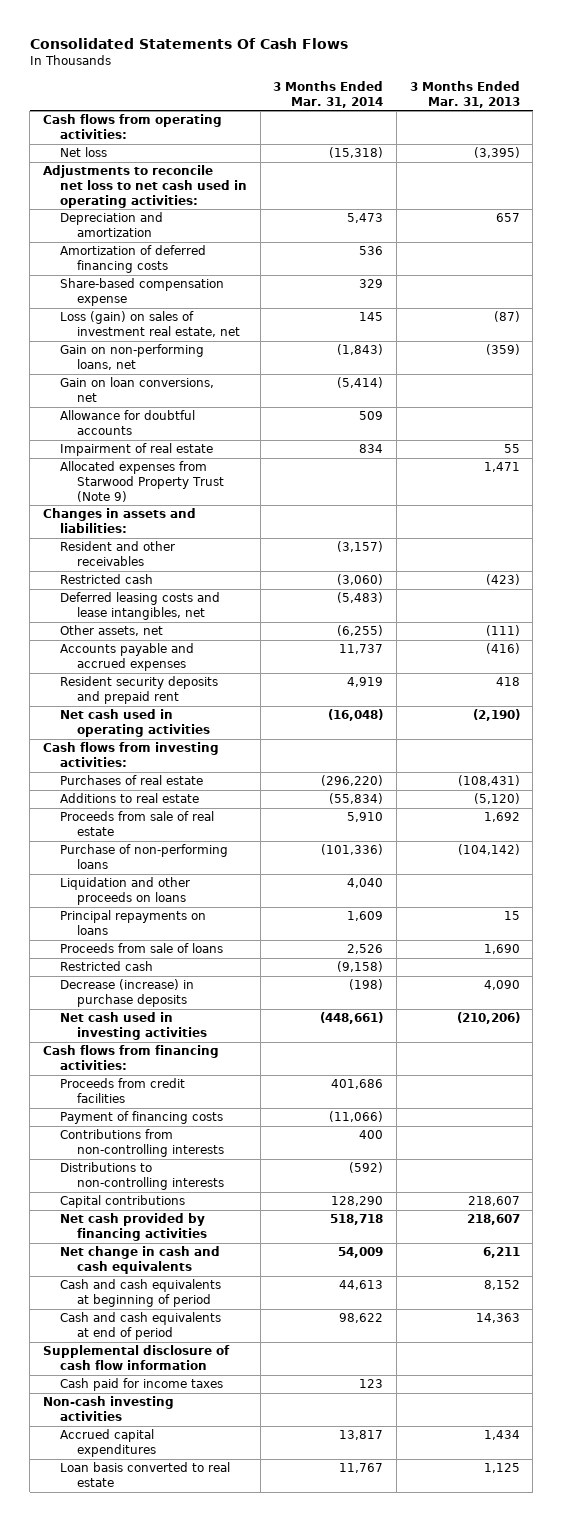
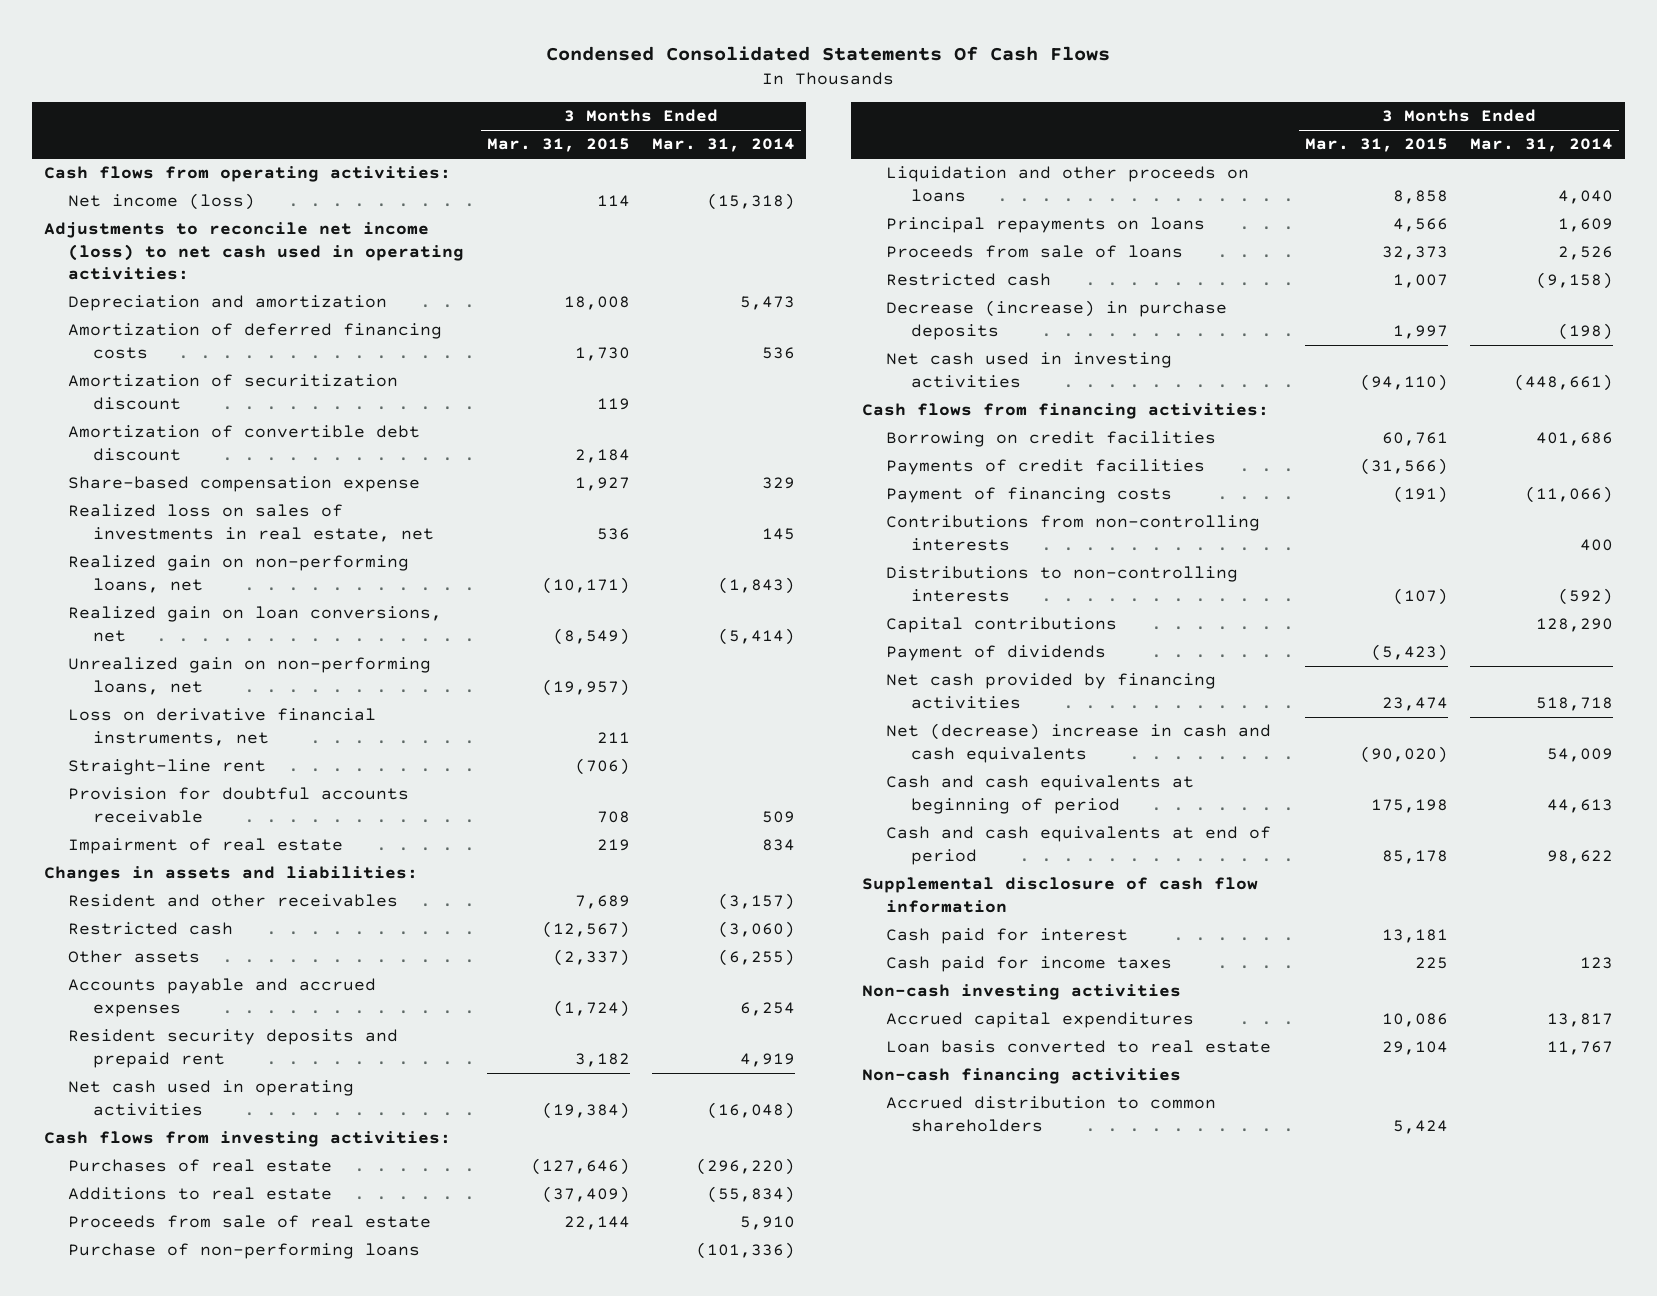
- Consolidated Statements Of Cash Flows
+ Condensed Consolidated Statements Of Cash Flows
- | 3 Months Ended Mar. 31, 2014 | 3 Months Ended Mar. 31, 2013
+ | 3 Months Ended Mar. 31, 2015 | 3 Months Ended Mar. 31, 2014
- Net loss | (15,318) | (3,395)
- Adjustments to reconcile net loss to net cash used in operating activities:
+ Net income (loss) | 114 | (15,318)
+ Adjustments to reconcile net income (loss) to net cash used in operating activities:
+ Amortization of securitization discount | 119 |
+ Amortization of convertible debt discount | 2,184 |
- Loss (gain) on sales of investment real estate, net | 145 | (87)
- Gain on non-performing loans, net | (1,843) | (359)
- Gain on loan conversions, net | (5,414) |
- Allowance for doubtful accounts | 509 |
+ Realized loss on sales of investments in real estate, net | 536 | 145
+ Realized gain on non-performing loans, net | (10,171) | (1,843)
+ Realized gain on loan conversions, net | (8,549) | (5,414)
+ Unrealized gain on non-performing loans, net | (19,957) |
+ Loss on derivative financial instruments, net | 211 |
+ Straight-line rent | (706) |
+ Provision for doubtful accounts receivable | 708 | 509
- Allocated expenses from Starwood Property Trust (Note 9) | | 1,471
- Deferred leasing costs and lease intangibles, net | (5,483) |
- Other assets, net | (6,255) | (111)
- Accounts payable and accrued expenses | 11,737 | (416)
+ Other assets | (2,337) | (6,255)
+ Accounts payable and accrued expenses | (1,724) | 6,254
- Proceeds from credit facilities | 401,686 |
+ Borrowing on credit facilities | 60,761 | 401,686
+ Payments of credit facilities | (31,566) |
+ Payment of dividends | (5,423) |
- Net change in cash and cash equivalents | 54,009 | 6,211
+ Net (decrease) increase in cash and cash equivalents | (90,020) | 54,009
+ Cash paid for interest | 13,181 |
+ Non-cash financing activities
+ Accrued distribution to common shareholders | 5,424 |

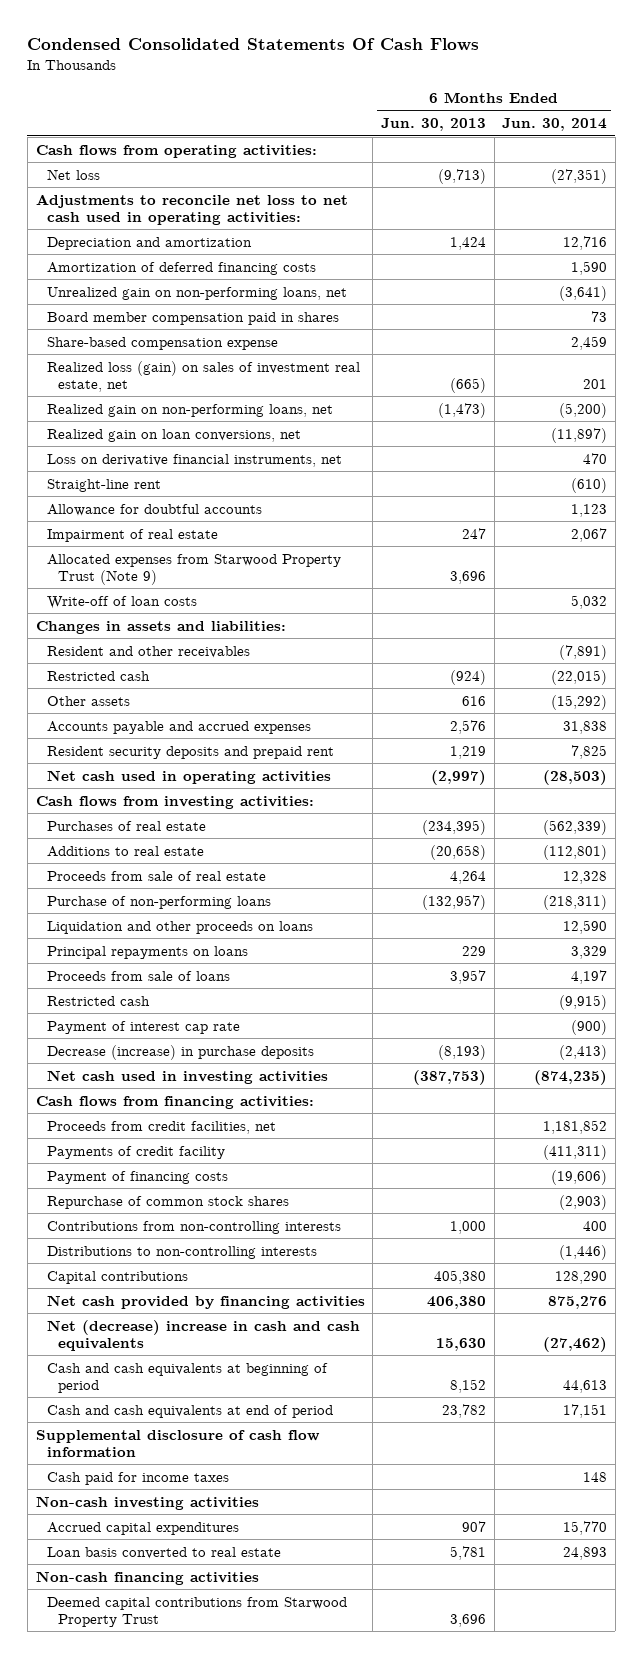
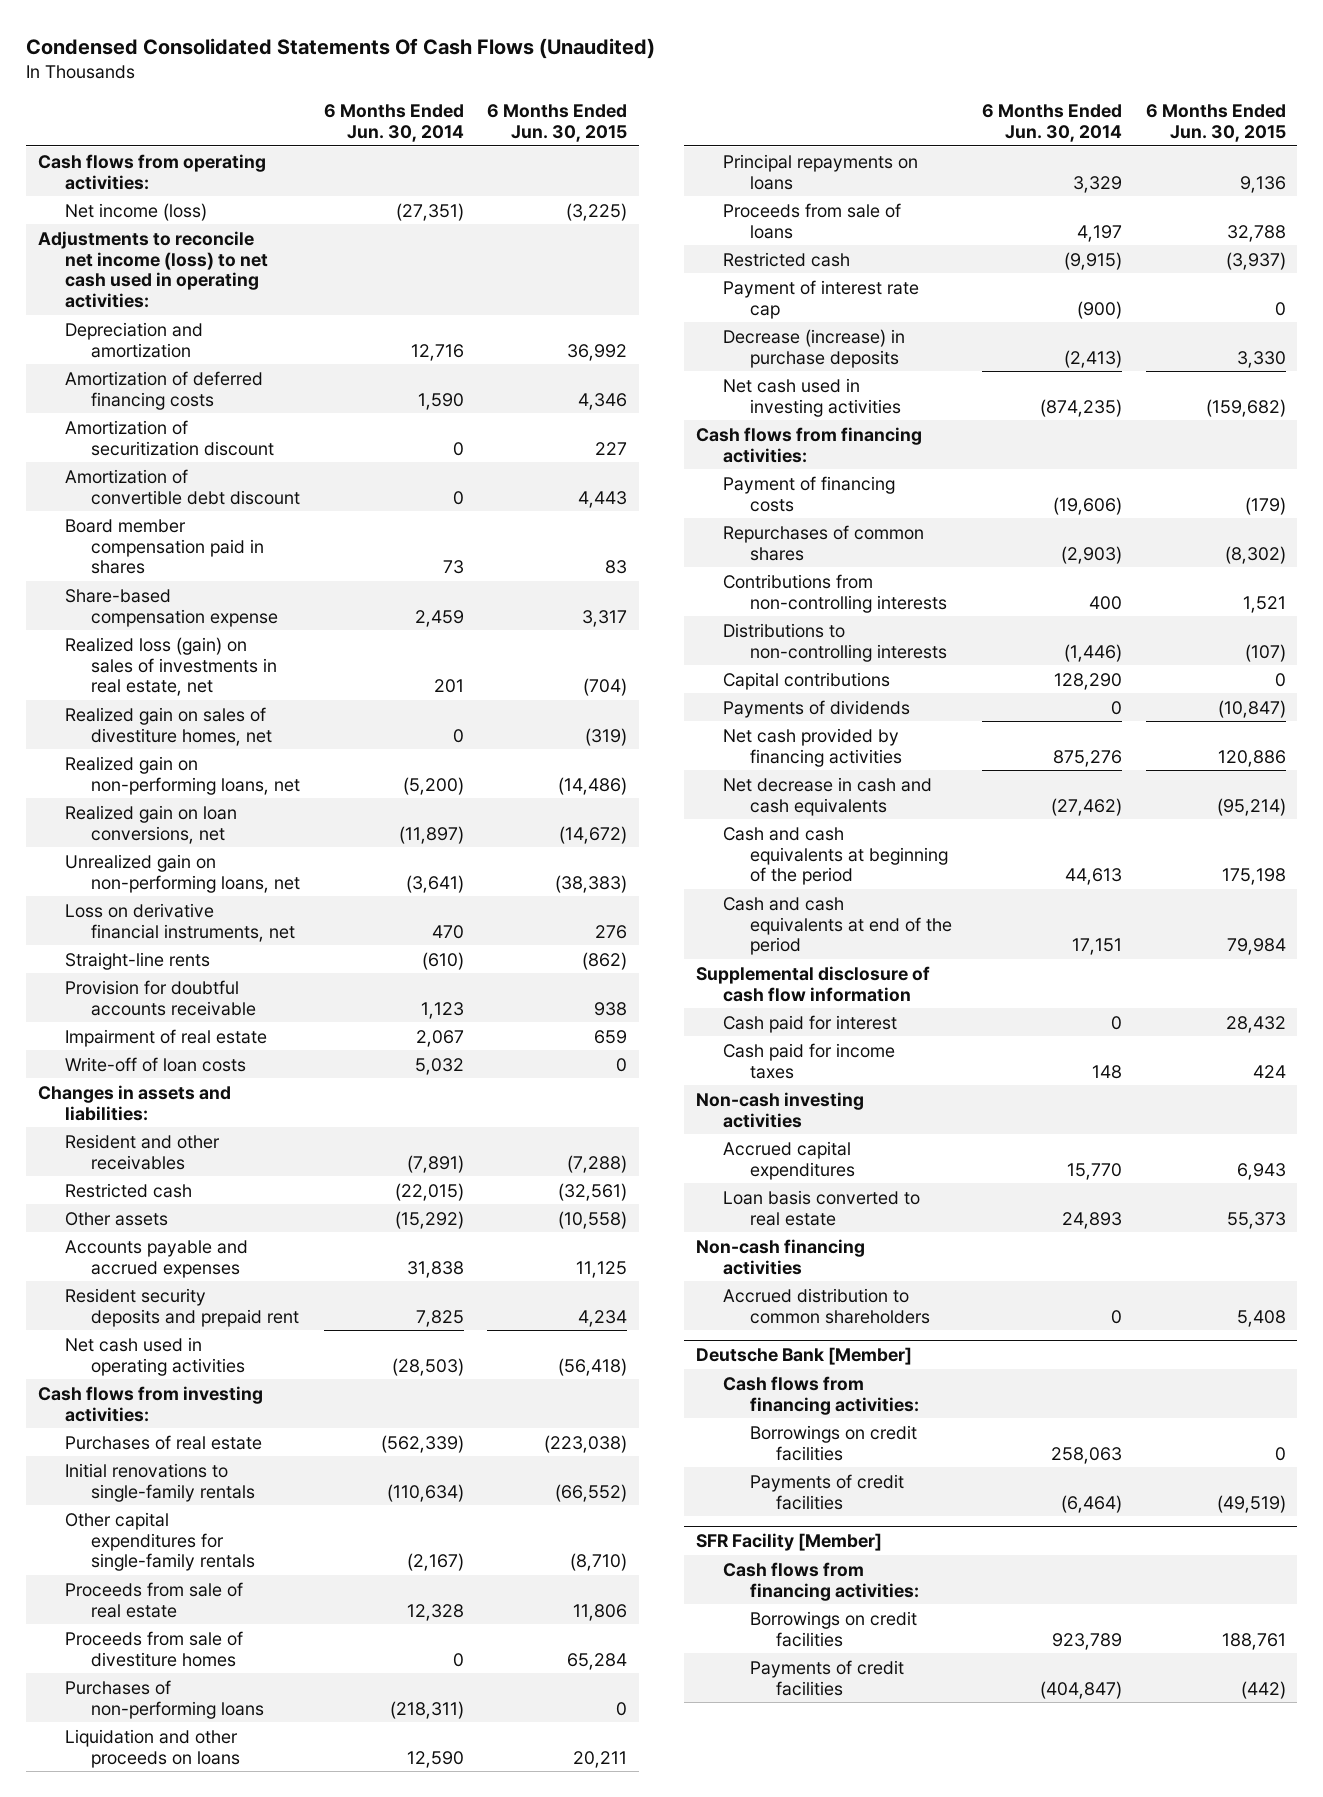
- Condensed Consolidated Statements Of Cash Flows
+ Condensed Consolidated Statements Of Cash Flows (Unaudited)
- | 6 Months Ended Jun. 30, 2013 | 6 Months Ended Jun. 30, 2014
+ | 6 Months Ended Jun. 30, 2014 | 6 Months Ended Jun. 30, 2015
- Net loss | (9,713) | (27,351)
- Adjustments to reconcile net loss to net cash used in operating activities:
+ Net income (loss) | (27,351) | (3,225)
+ Adjustments to reconcile net income (loss) to net cash used in operating activities:
+ Amortization of securitization discount | 0 | 227
+ Amortization of convertible debt discount | 0 | 4,443
- Realized loss (gain) on sales of investment real estate, net | (665) | 201
+ Realized loss (gain) on sales of investments in real estate, net | 201 | (704)
+ Realized gain on sales of divestiture homes, net | 0 | (319)
moved down: Unrealized gain on non-performing loans, net | (3,641) | (38,383)
- Straight-line rent | | (610)
- Allowance for doubtful accounts | | 1,123
+ Straight-line rents | (610) | (862)
+ Provision for doubtful accounts receivable | 1,123 | 938
- Allocated expenses from Starwood Property Trust (Note 9) | 3,696 |
- Additions to real estate | (20,658) | (112,801)
+ Initial renovations to single-family rentals | (110,634) | (66,552)
+ Other capital expenditures for single-family rentals | (2,167) | (8,710)
- Purchase of non-performing loans | (132,957) | (218,311)
+ Proceeds from sale of divestiture homes | 0 | 65,284
+ Purchases of non-performing loans | (218,311) | 0
- Payment of interest cap rate | | (900)
+ Payment of interest rate cap | (900) | 0
- Proceeds from credit facilities, net | | 1,181,852
- Payments of credit facility | | (411,311)
- Repurchase of common stock shares | | (2,903)
+ Repurchases of common shares | (2,903) | (8,302)
+ Payments of dividends | 0 | (10,847)
- Net (decrease) increase in cash and cash equivalents | 15,630 | (27,462)
- Cash and cash equivalents at beginning of period | 8,152 | 44,613
- Cash and cash equivalents at end of period | 23,782 | 17,151
+ Net decrease in cash and cash equivalents | (27,462) | (95,214)
+ Cash and cash equivalents at beginning of the period | 44,613 | 175,198
+ Cash and cash equivalents at end of the period | 17,151 | 79,984
+ Cash paid for interest | 0 | 28,432
- Deemed capital contributions from Starwood Property Trust | 3,696 |
+ Accrued distribution to common shareholders | 0 | 5,408
+ Deutsche Bank [Member]
+ Cash flows from financing activities:
+ Borrowings on credit facilities | 258,063 | 0
+ Payments of credit facilities | (6,464) | (49,519)
+ SFR Facility [Member]
+ Cash flows from financing activities:
+ Borrowings on credit facilities | 923,789 | 188,761
+ Payments of credit facilities | (404,847) | (442)

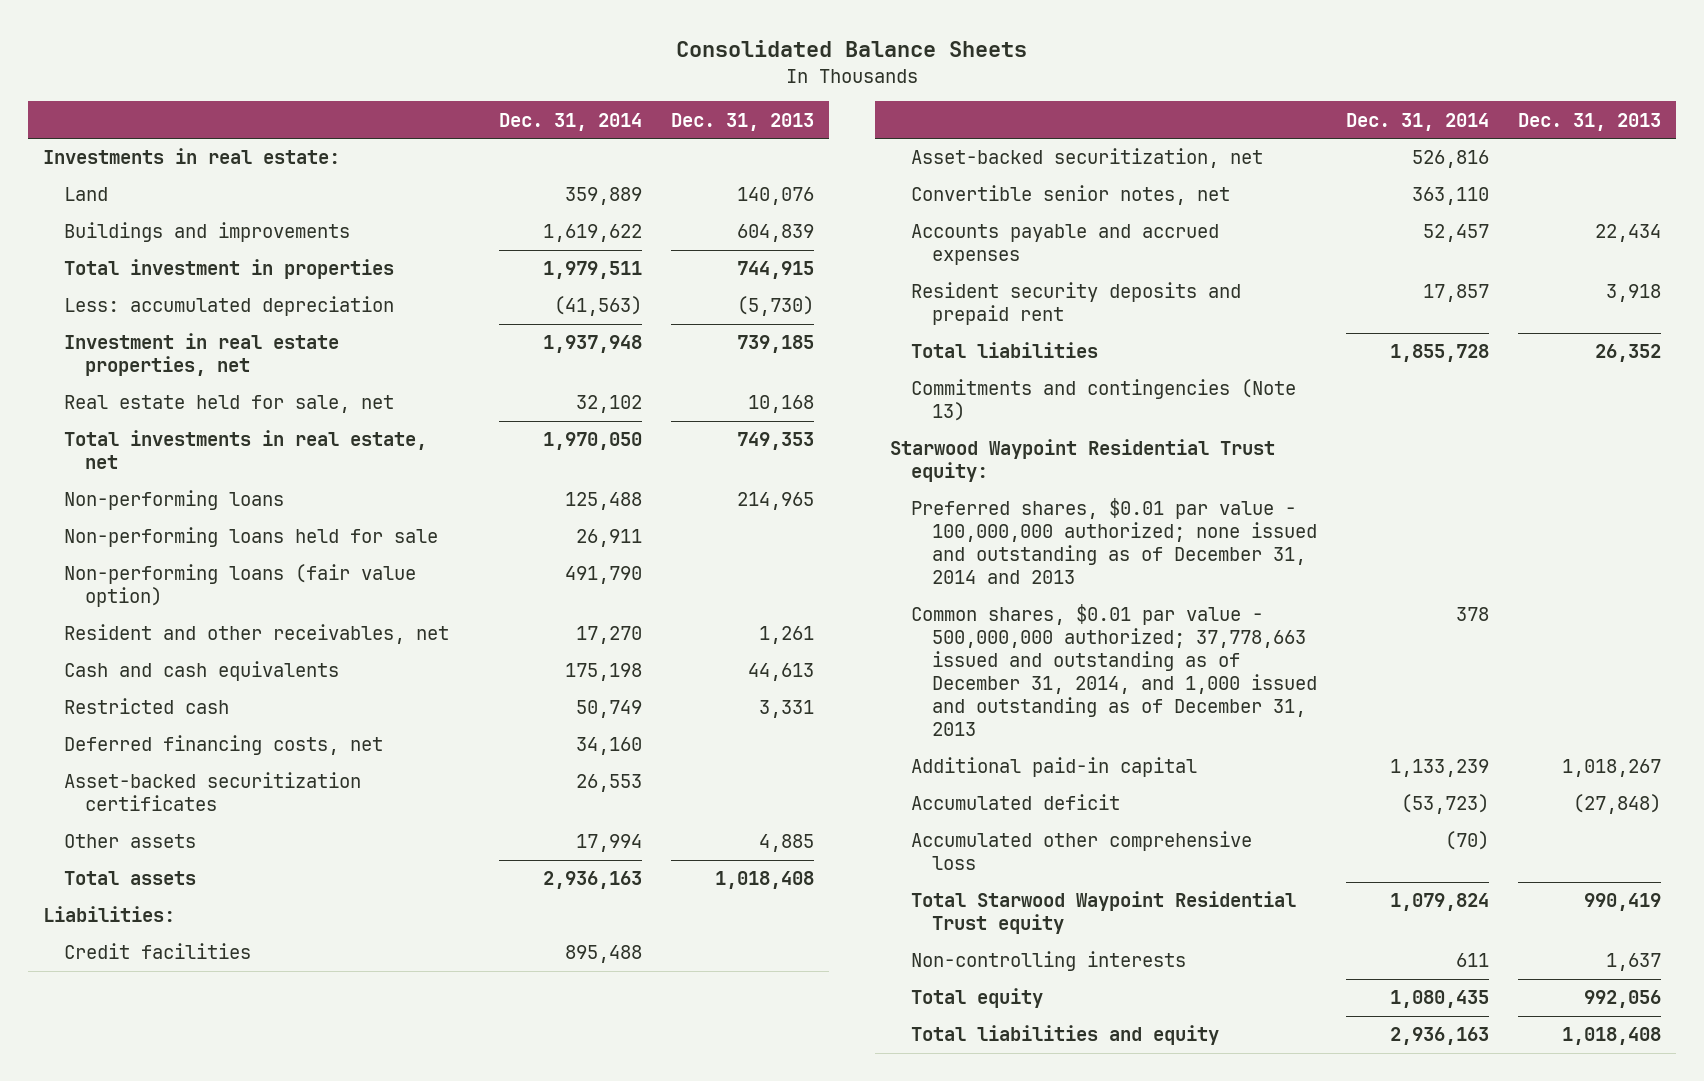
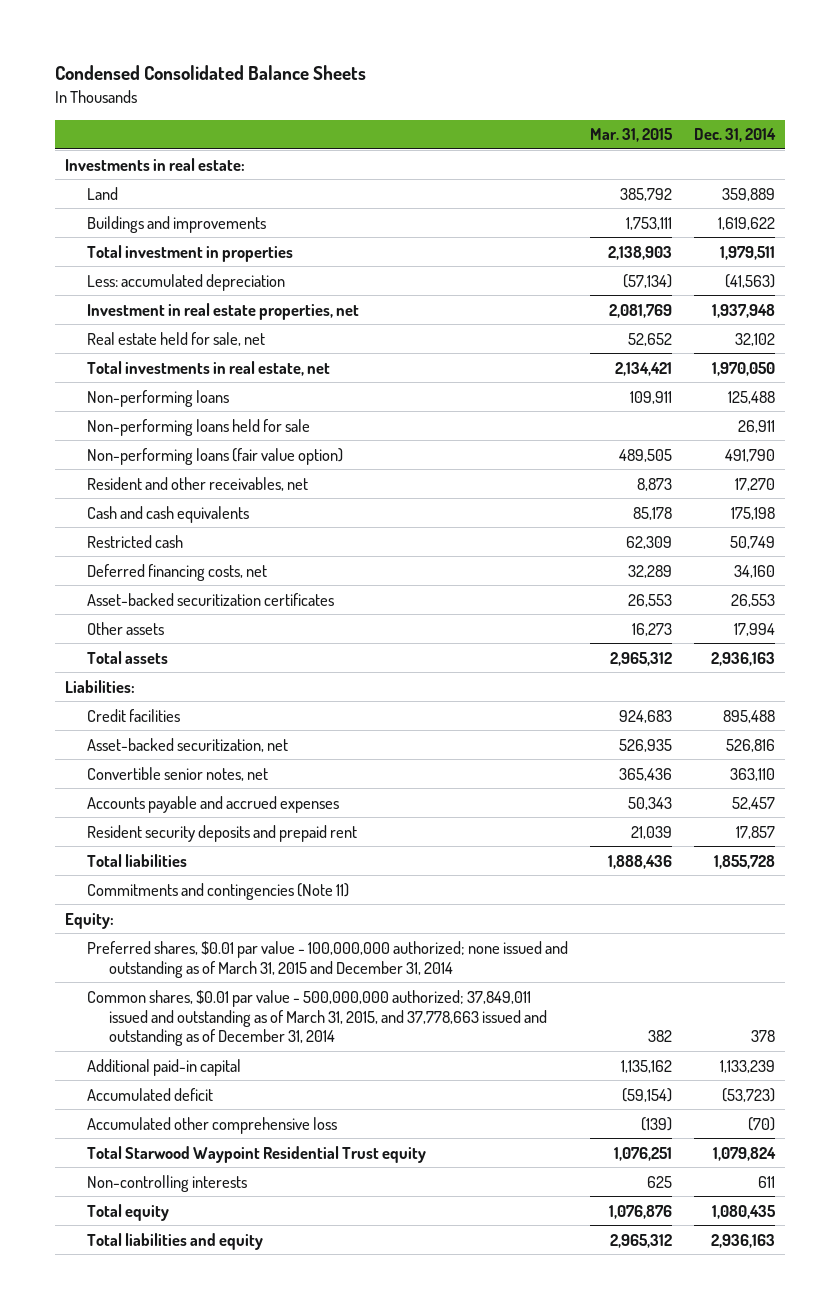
- Consolidated Balance Sheets
+ Condensed Consolidated Balance Sheets
- | Dec. 31, 2014 | Dec. 31, 2013
+ | Mar. 31, 2015 | Dec. 31, 2014
- Commitments and contingencies (Note 13)
- Starwood Waypoint Residential Trust equity:
- Preferred shares, $0.01 par value - 100,000,000 authorized; none issued and outstanding as of December 31, 2014 and 2013
- Common shares, $0.01 par value - 500,000,000 authorized; 37,778,663 issued and outstanding as of December 31, 2014, and 1,000 issued and outstanding as of December 31, 2013 | 378 |
+ Commitments and contingencies (Note 11)
+ Equity:
+ Preferred shares, $0.01 par value - 100,000,000 authorized; none issued and outstanding as of March 31, 2015 and December 31, 2014
+ Common shares, $0.01 par value - 500,000,000 authorized; 37,849,011 issued and outstanding as of March 31, 2015, and 37,778,663 issued and outstanding as of December 31, 2014 | 382 | 378

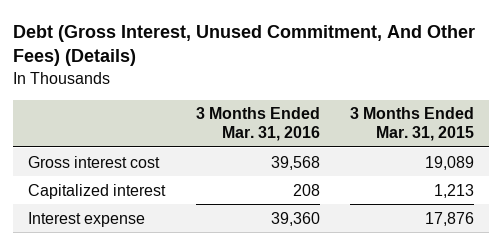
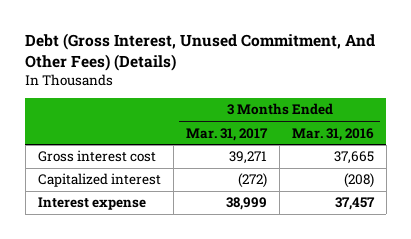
- | 3 Months Ended Mar. 31, 2016 | 3 Months Ended Mar. 31, 2015
+ | 3 Months Ended Mar. 31, 2017 | 3 Months Ended Mar. 31, 2016
- Gross interest cost | 39,568 | 19,089
- Capitalized interest | 208 | 1,213
- Interest expense | 39,360 | 17,876
+ Gross interest cost | 39,271 | 37,665
+ Capitalized interest | (272) | (208)
+ Interest expense | 38,999 | 37,457

